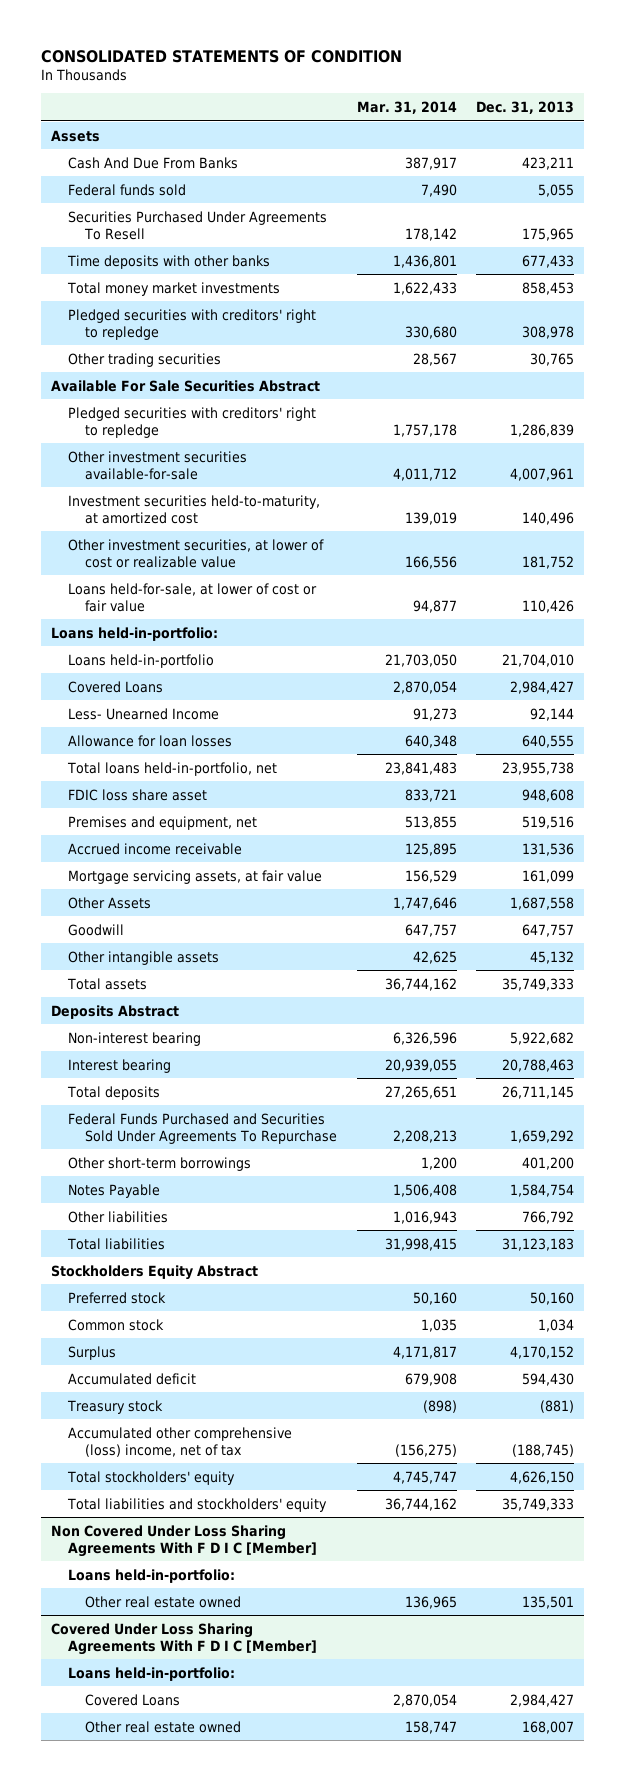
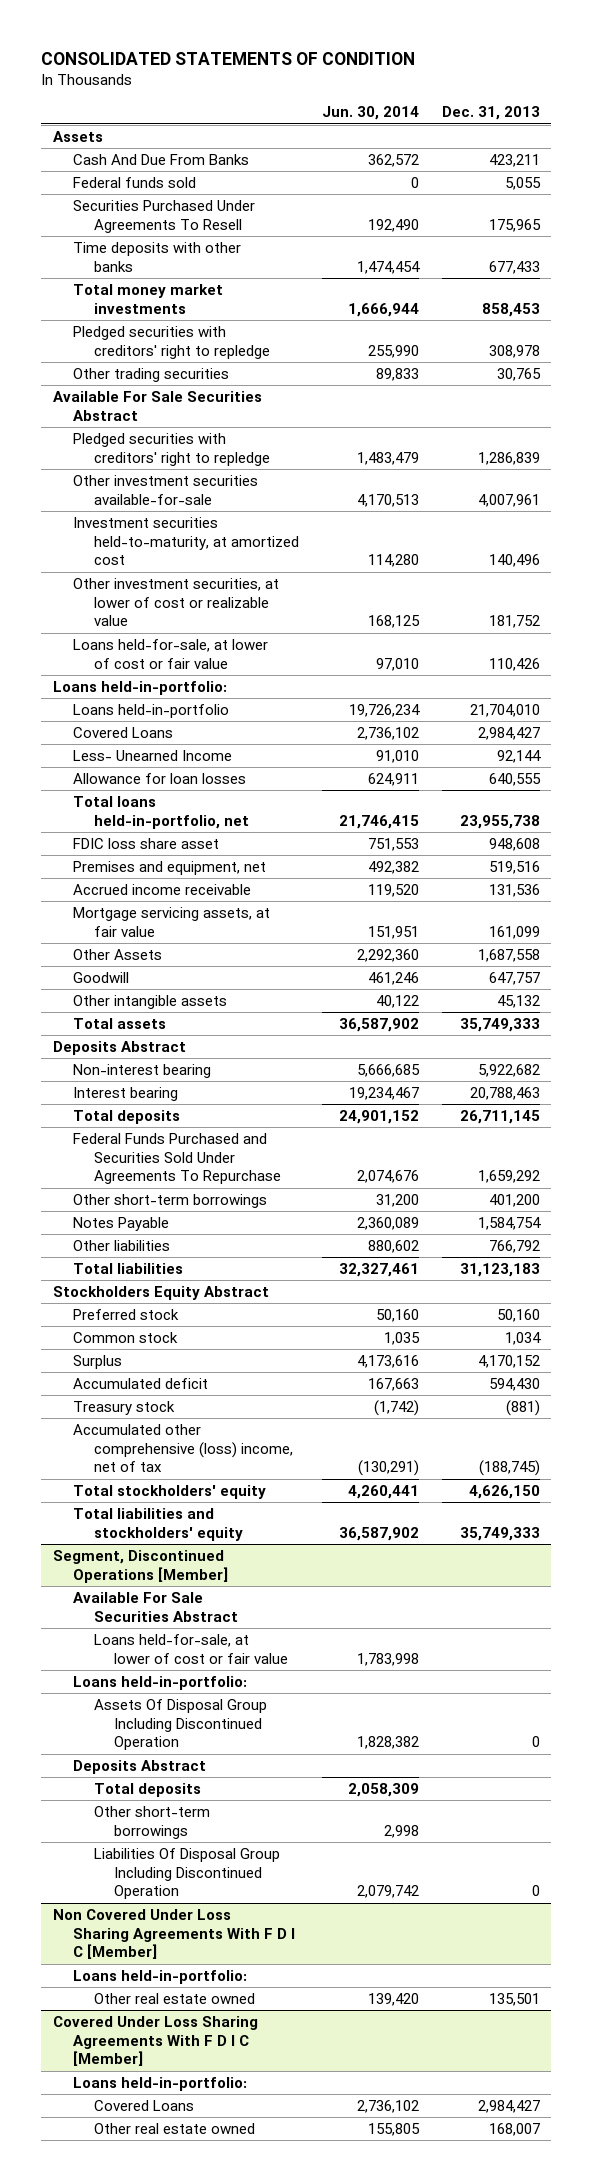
- | Mar. 31, 2014 | Dec. 31, 2013
+ | Jun. 30, 2014 | Dec. 31, 2013
+ Segment, Discontinued Operations [Member]
+ Available For Sale Securities Abstract
+ Loans held-for-sale, at lower of cost or fair value | 1,783,998 |
+ Loans held-in-portfolio:
+ Assets Of Disposal Group Including Discontinued Operation | 1,828,382 | 0
+ Deposits Abstract
+ Total deposits | 2,058,309 |
+ Other short-term borrowings | 2,998 |
+ Liabilities Of Disposal Group Including Discontinued Operation | 2,079,742 | 0

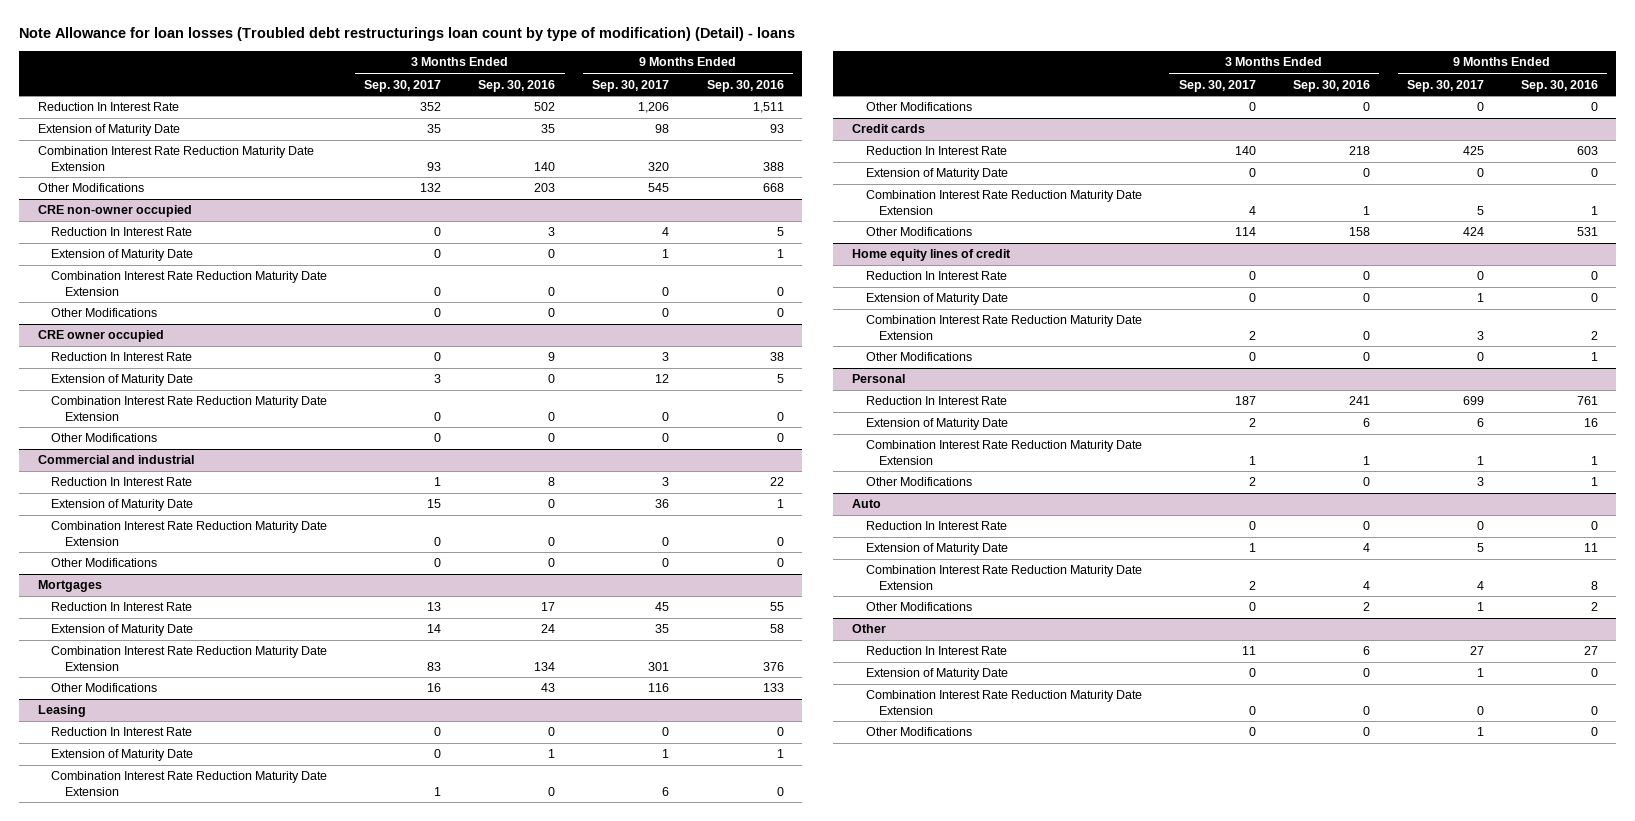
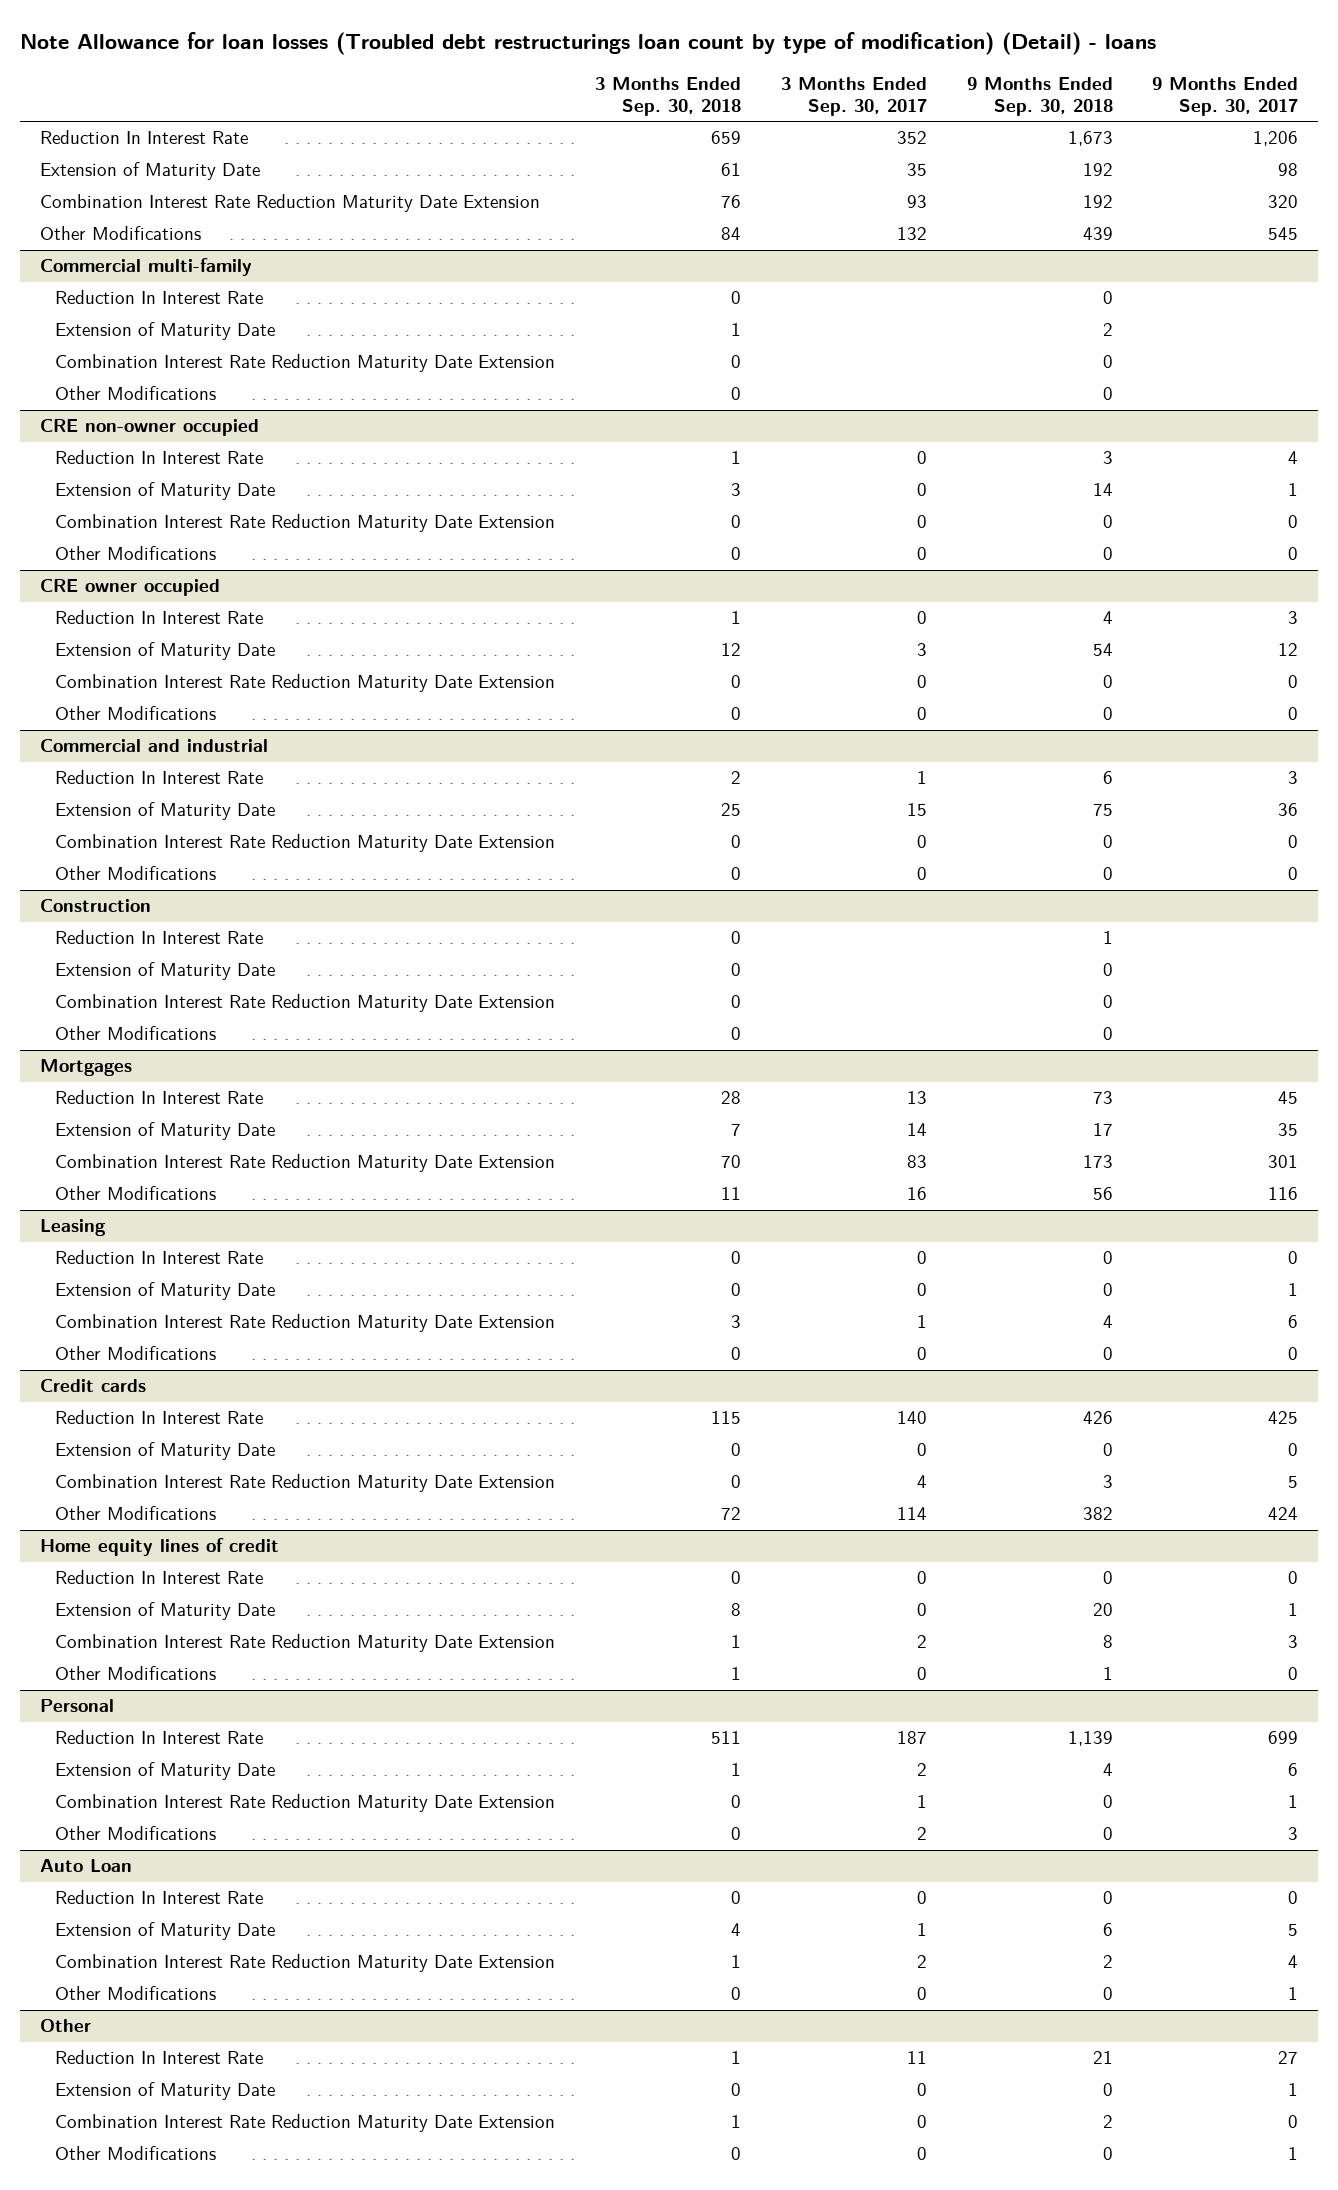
- | 3 Months Ended Sep. 30, 2017 | 3 Months Ended Sep. 30, 2016 | 9 Months Ended Sep. 30, 2017 | 9 Months Ended Sep. 30, 2016
+ | 3 Months Ended Sep. 30, 2018 | 3 Months Ended Sep. 30, 2017 | 9 Months Ended Sep. 30, 2018 | 9 Months Ended Sep. 30, 2017
+ Commercial multi-family
+ Reduction In Interest Rate | 0 | | 0 |
+ Extension of Maturity Date | 1 | | 2 |
+ Combination Interest Rate Reduction Maturity Date Extension | 0 | | 0 |
+ Other Modifications | 0 | | 0 |
+ Construction
+ Reduction In Interest Rate | 0 | | 1 |
+ Extension of Maturity Date | 0 | | 0 |
+ Combination Interest Rate Reduction Maturity Date Extension | 0 | | 0 |
+ Other Modifications | 0 | | 0 |
- Auto
+ Auto Loan

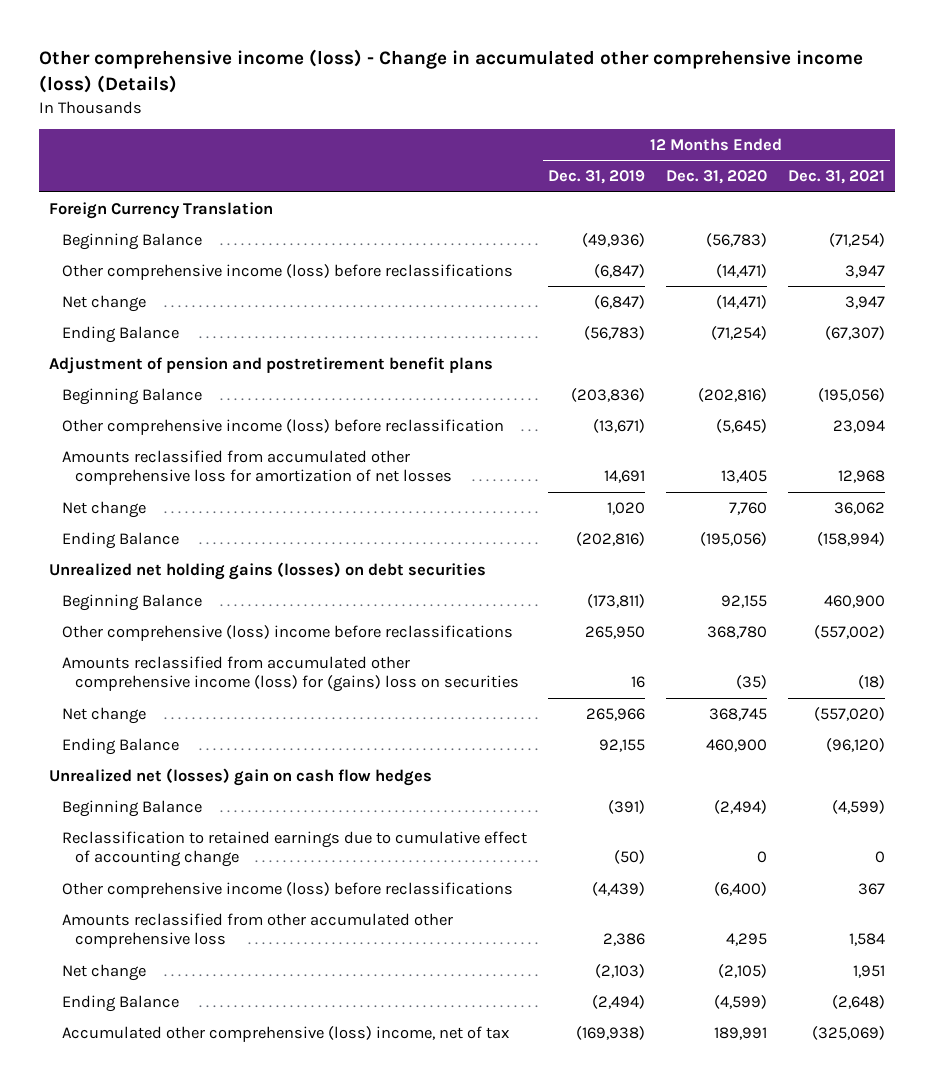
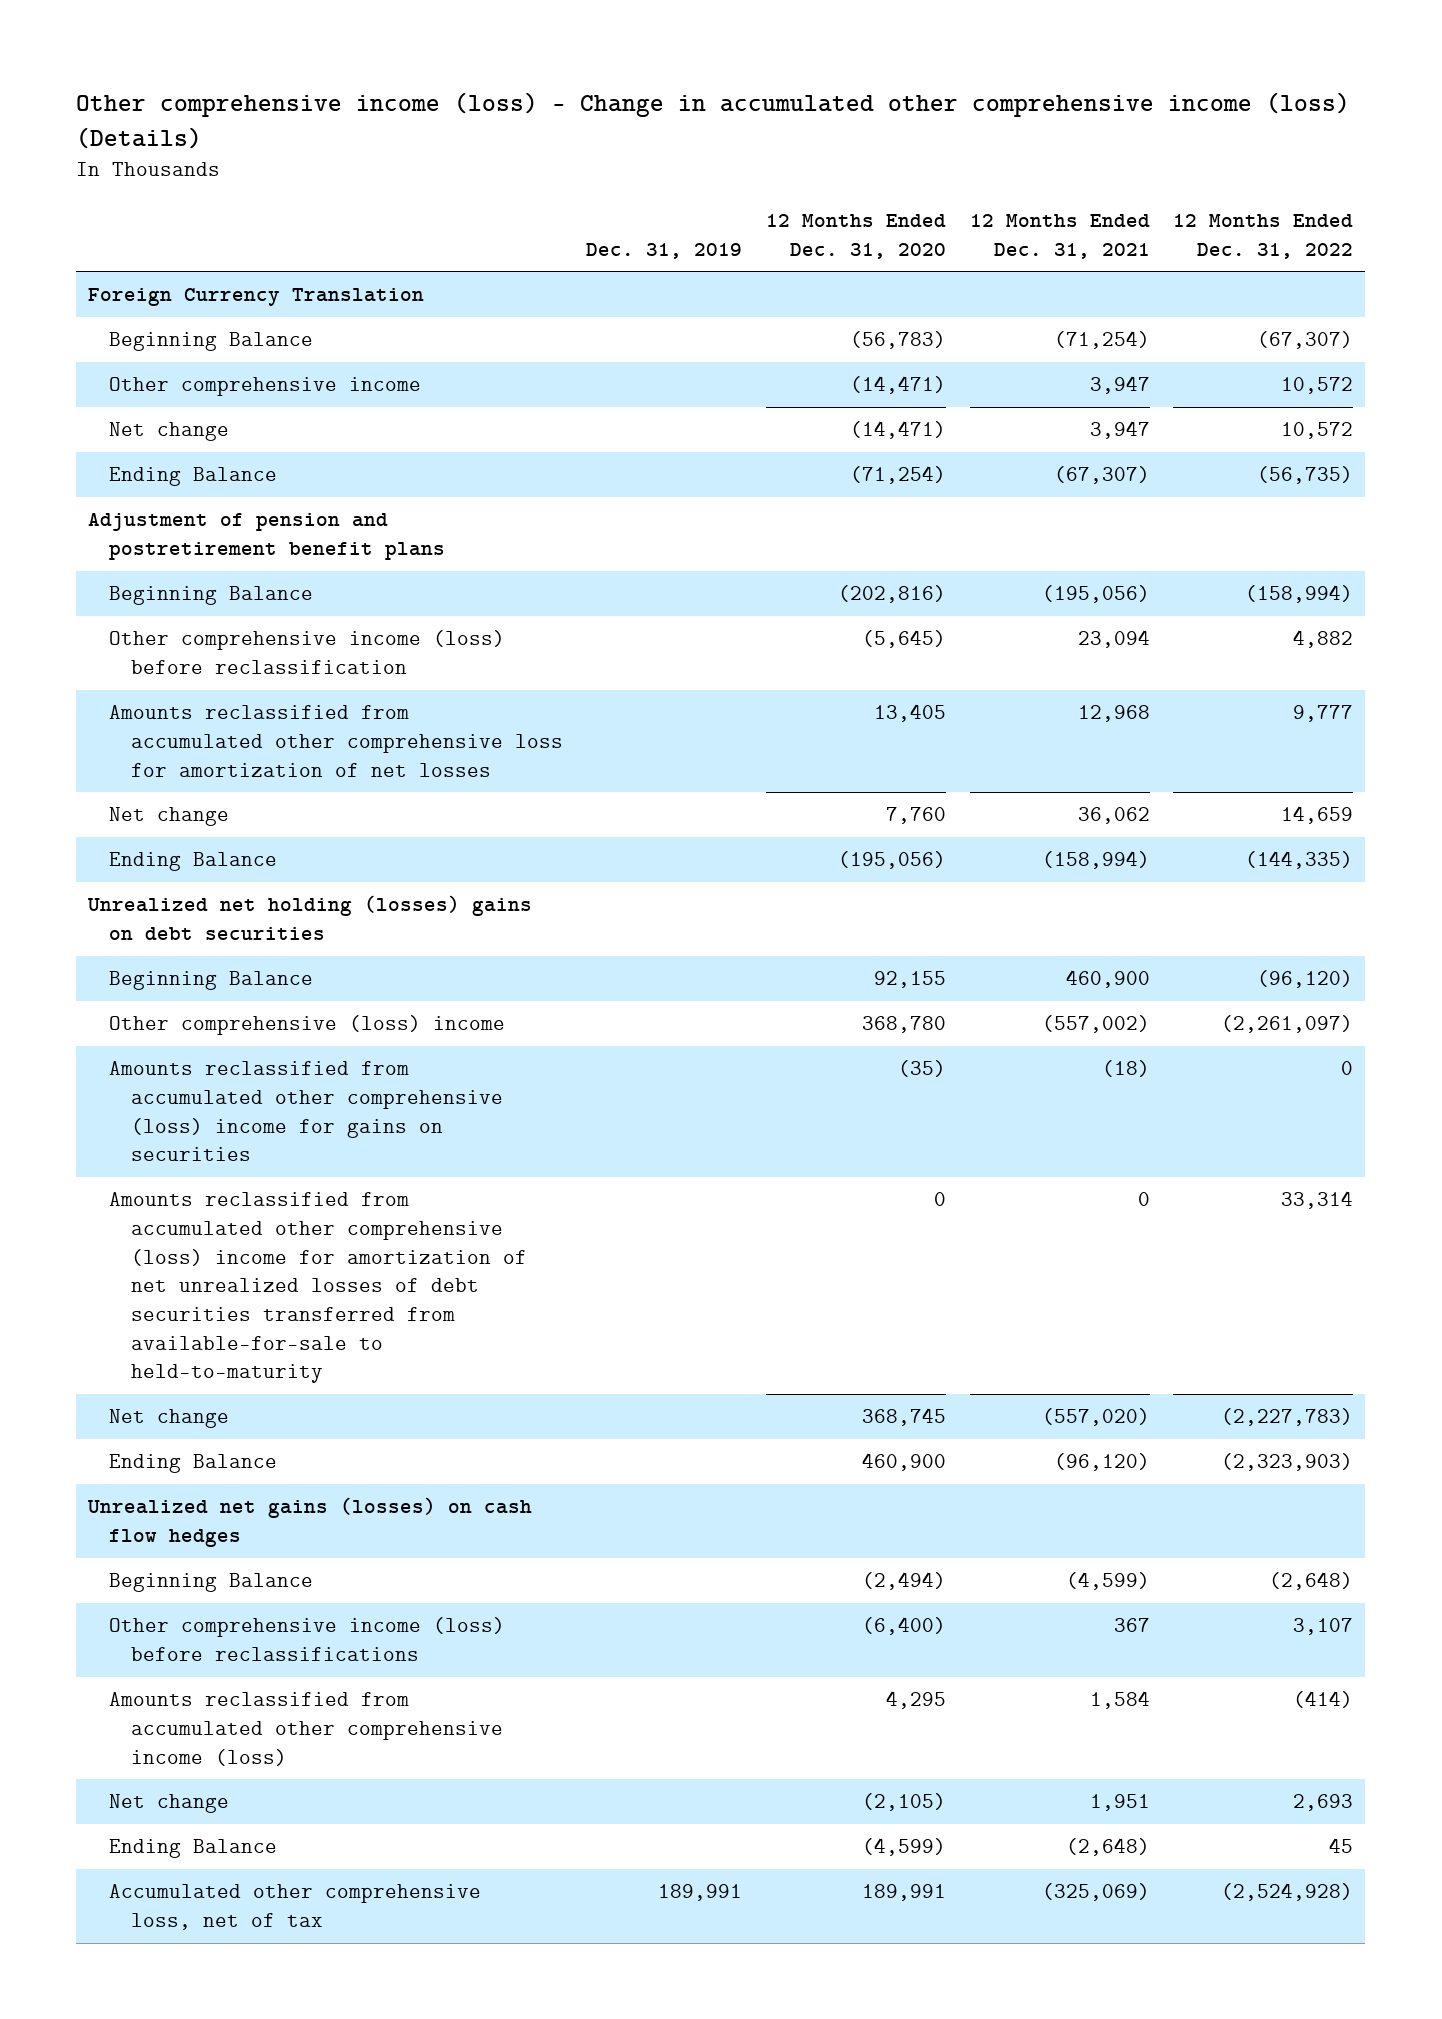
- | 12 Months Ended Dec. 31, 2019 | 12 Months Ended Dec. 31, 2020 | 12 Months Ended Dec. 31, 2021
+ | Dec. 31, 2019 | 12 Months Ended Dec. 31, 2020 | 12 Months Ended Dec. 31, 2021 | 12 Months Ended Dec. 31, 2022
- Other comprehensive income (loss) before reclassifications | (6,847) | (14,471) | 3,947
+ Other comprehensive income | | (14,471) | 3,947 | 10,572
- Unrealized net holding gains (losses) on debt securities
+ Unrealized net holding (losses) gains on debt securities
- Other comprehensive (loss) income before reclassifications | 265,950 | 368,780 | (557,002)
- Amounts reclassified from accumulated other comprehensive income (loss) for (gains) loss on securities | 16 | (35) | (18)
+ Other comprehensive (loss) income | | 368,780 | (557,002) | (2,261,097)
+ Amounts reclassified from accumulated other comprehensive (loss) income for gains on securities | | (35) | (18) | 0
+ Amounts reclassified from accumulated other comprehensive (loss) income for amortization of net unrealized losses of debt securities transferred from available-for-sale to held-to-maturity | | 0 | 0 | 33,314
- Unrealized net (losses) gain on cash flow hedges
+ Unrealized net gains (losses) on cash flow hedges
- Reclassification to retained earnings due to cumulative effect of accounting change | (50) | 0 | 0
- Amounts reclassified from other accumulated other comprehensive loss | 2,386 | 4,295 | 1,584
+ Amounts reclassified from accumulated other comprehensive income (loss) | | 4,295 | 1,584 | (414)
- Accumulated other comprehensive (loss) income, net of tax | (169,938) | 189,991 | (325,069)
+ Accumulated other comprehensive loss, net of tax | 189,991 | 189,991 | (325,069) | (2,524,928)

